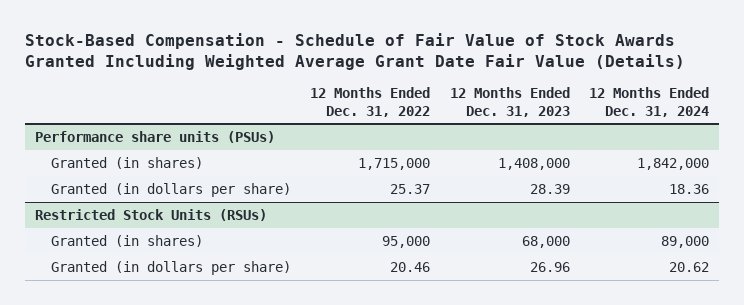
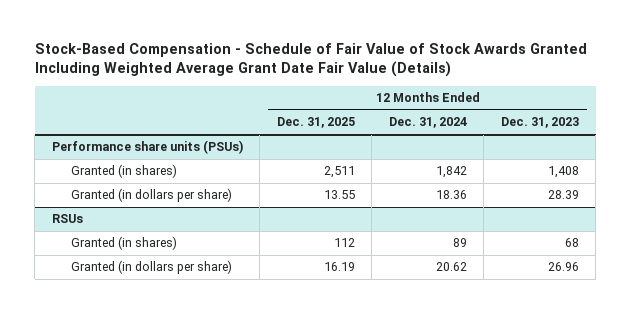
- | 12 Months Ended Dec. 31, 2022 | 12 Months Ended Dec. 31, 2023 | 12 Months Ended Dec. 31, 2024
+ | 12 Months Ended Dec. 31, 2025 | 12 Months Ended Dec. 31, 2024 | 12 Months Ended Dec. 31, 2023
@ Performance share units (PSUs)
- Granted (in shares) | 1,715,000 | 1,408,000 | 1,842,000
+ Granted (in shares) | 2,511 | 1,842 | 1,408
- Restricted Stock Units (RSUs)
- Granted (in shares) | 95,000 | 68,000 | 89,000
+ RSUs
+ Granted (in shares) | 112 | 89 | 68

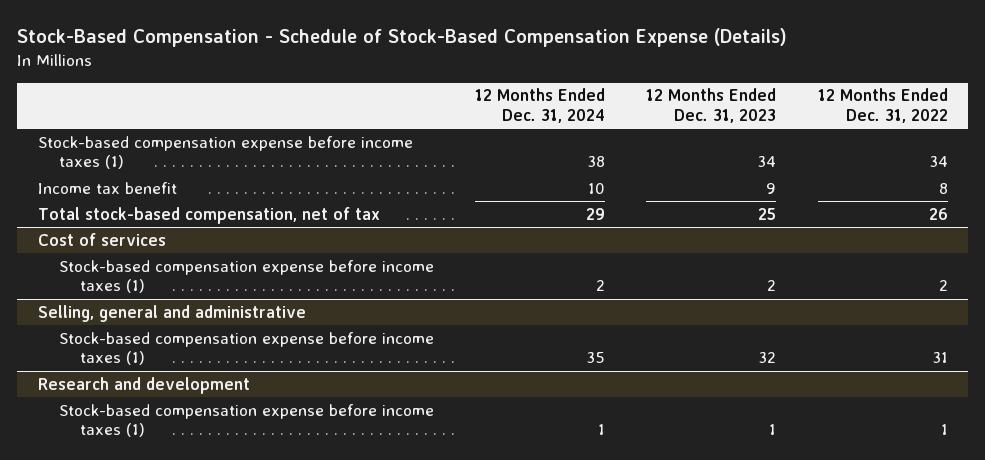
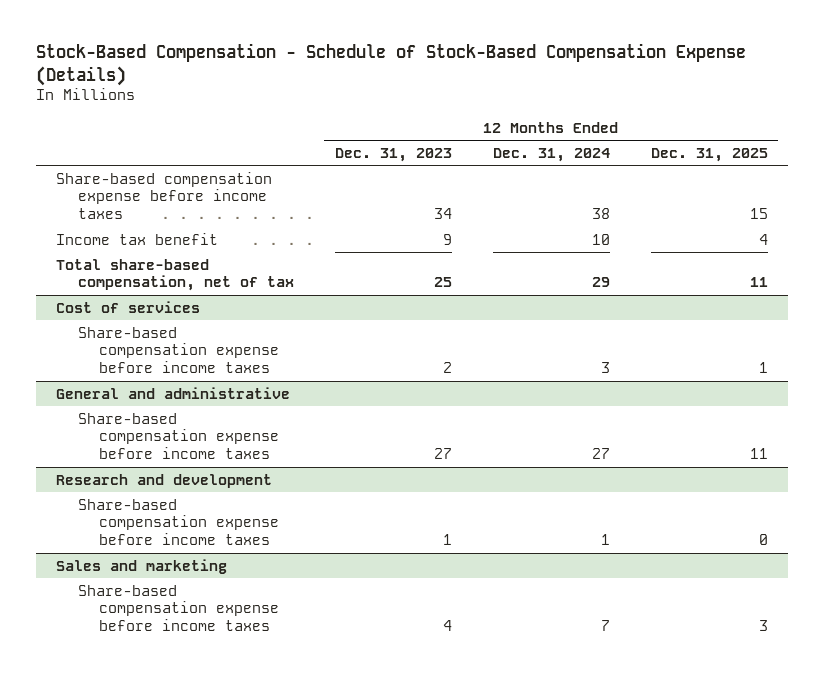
- | 12 Months Ended Dec. 31, 2024 | 12 Months Ended Dec. 31, 2023 | 12 Months Ended Dec. 31, 2022
+ | 12 Months Ended Dec. 31, 2023 | 12 Months Ended Dec. 31, 2024 | 12 Months Ended Dec. 31, 2025
- Stock-based compensation expense before income taxes (1) | 38 | 34 | 34
+ Share-based compensation expense before income taxes | 34 | 38 | 15
- Total stock-based compensation, net of tax | 29 | 25 | 26
+ Total share-based compensation, net of tax | 25 | 29 | 11
@ Cost of services
- Stock-based compensation expense before income taxes (1) | 2 | 2 | 2
- Selling, general and administrative
- Stock-based compensation expense before income taxes (1) | 35 | 32 | 31
@ Cost of services
+ Share-based compensation expense before income taxes | 2 | 3 | 1
+ General and administrative
+ Share-based compensation expense before income taxes | 27 | 27 | 11
@ Research and development
- Stock-based compensation expense before income taxes (1) | 1 | 1 | 1
+ Share-based compensation expense before income taxes | 1 | 1 | 0
+ Sales and marketing
+ Share-based compensation expense before income taxes | 4 | 7 | 3

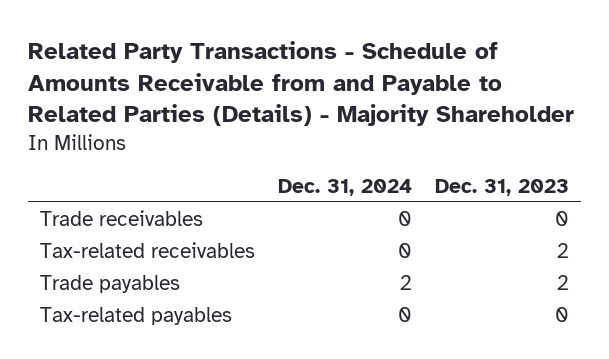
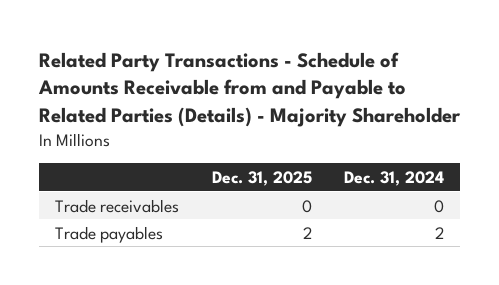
- | Dec. 31, 2024 | Dec. 31, 2023
+ | Dec. 31, 2025 | Dec. 31, 2024
- Tax-related receivables | 0 | 2
- Tax-related payables | 0 | 0

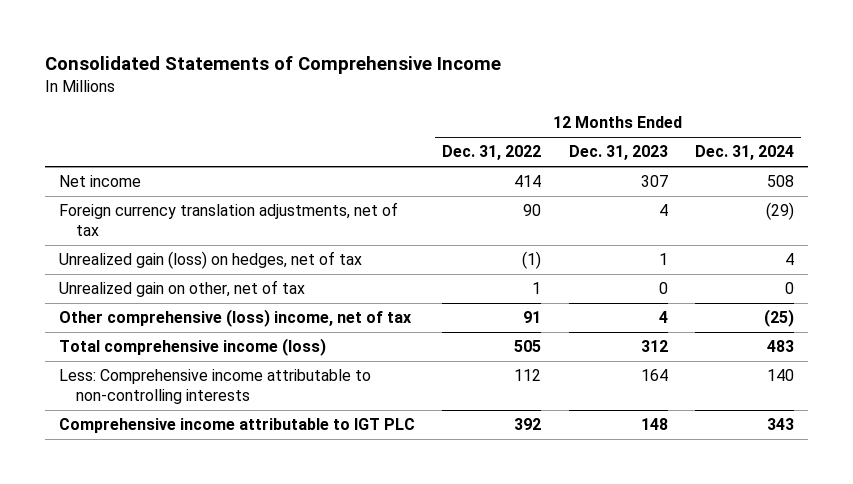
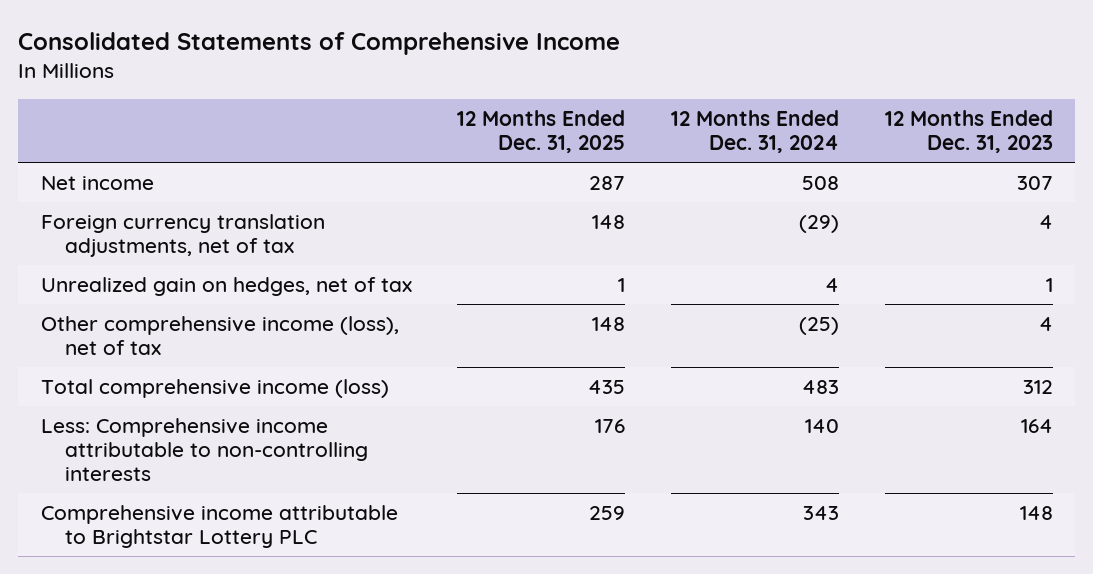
- | 12 Months Ended Dec. 31, 2022 | 12 Months Ended Dec. 31, 2023 | 12 Months Ended Dec. 31, 2024
+ | 12 Months Ended Dec. 31, 2025 | 12 Months Ended Dec. 31, 2024 | 12 Months Ended Dec. 31, 2023
- Unrealized gain (loss) on hedges, net of tax | (1) | 1 | 4
- Unrealized gain on other, net of tax | 1 | 0 | 0
- Other comprehensive (loss) income, net of tax | 91 | 4 | (25)
+ Unrealized gain on hedges, net of tax | 1 | 4 | 1
+ Other comprehensive income (loss), net of tax | 148 | (25) | 4
- Comprehensive income attributable to IGT PLC | 392 | 148 | 343
+ Comprehensive income attributable to Brightstar Lottery PLC | 259 | 343 | 148

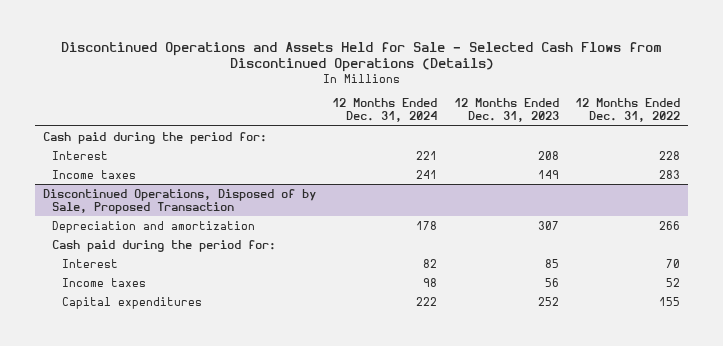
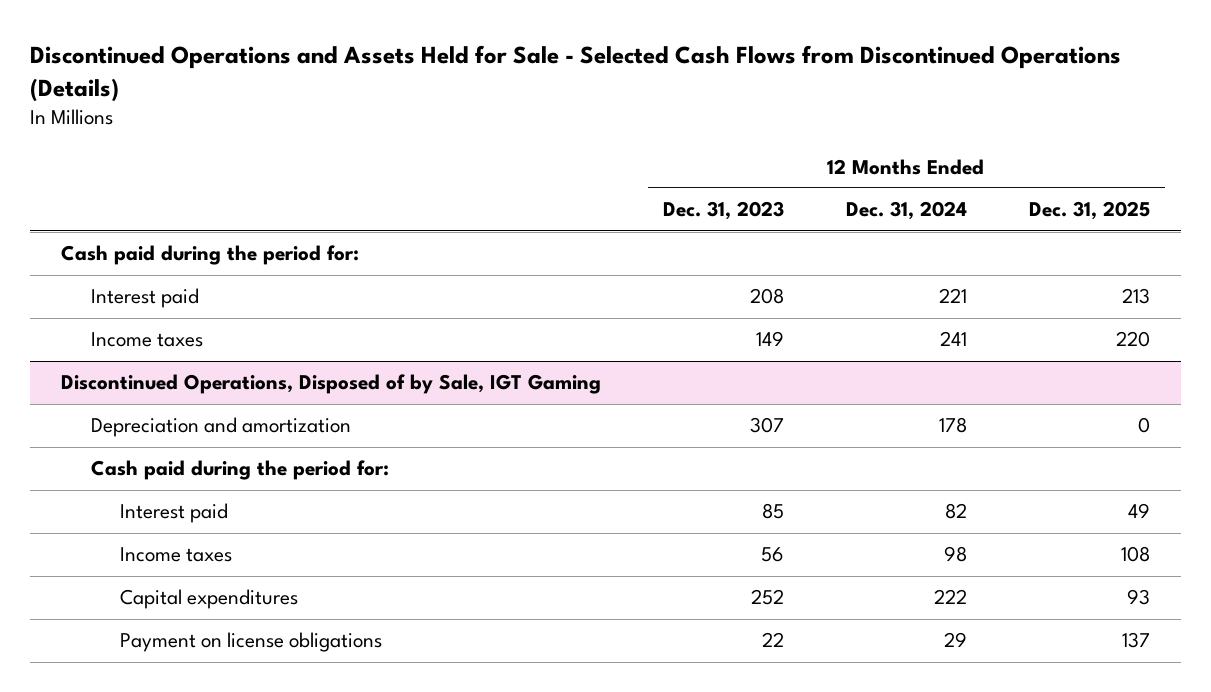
- | 12 Months Ended Dec. 31, 2024 | 12 Months Ended Dec. 31, 2023 | 12 Months Ended Dec. 31, 2022
+ | 12 Months Ended Dec. 31, 2023 | 12 Months Ended Dec. 31, 2024 | 12 Months Ended Dec. 31, 2025
- Interest | 221 | 208 | 228
+ Interest paid | 208 | 221 | 213
- Discontinued Operations, Disposed of by Sale, Proposed Transaction
+ Discontinued Operations, Disposed of by Sale, IGT Gaming
- Interest | 82 | 85 | 70
+ Interest paid | 85 | 82 | 49
+ Payment on license obligations | 22 | 29 | 137

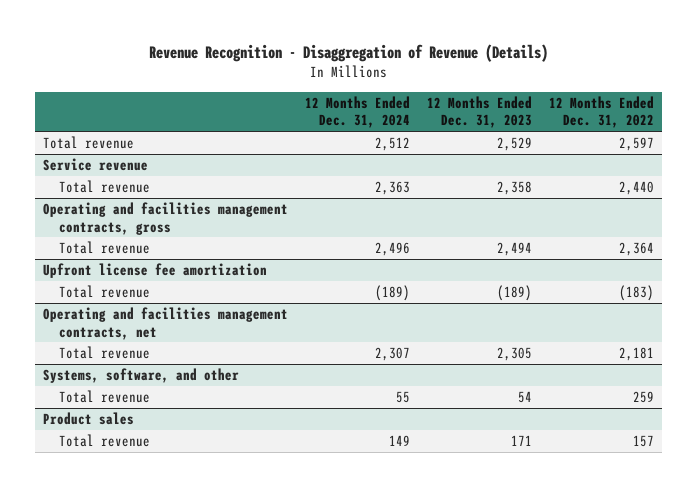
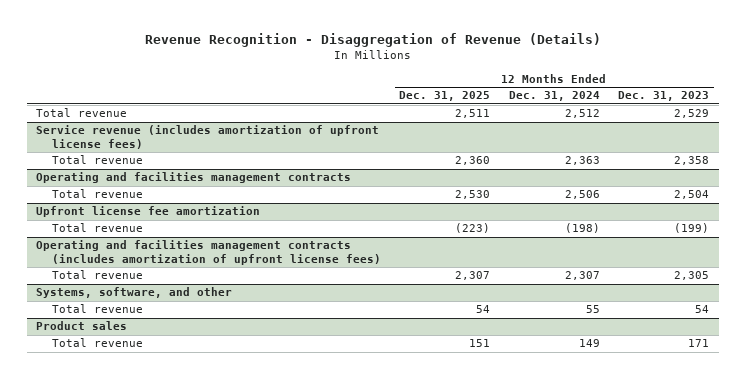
- | 12 Months Ended Dec. 31, 2024 | 12 Months Ended Dec. 31, 2023 | 12 Months Ended Dec. 31, 2022
+ | 12 Months Ended Dec. 31, 2025 | 12 Months Ended Dec. 31, 2024 | 12 Months Ended Dec. 31, 2023
- Service revenue
+ Service revenue (includes amortization of upfront license fees)
- Operating and facilities management contracts, gross
- Total revenue | 2,496 | 2,494 | 2,364
+ Operating and facilities management contracts
+ Total revenue | 2,530 | 2,506 | 2,504
@ Upfront license fee amortization
- Total revenue | (189) | (189) | (183)
- Operating and facilities management contracts, net
@ Upfront license fee amortization
+ Total revenue | (223) | (198) | (199)
+ Operating and facilities management contracts (includes amortization of upfront license fees)

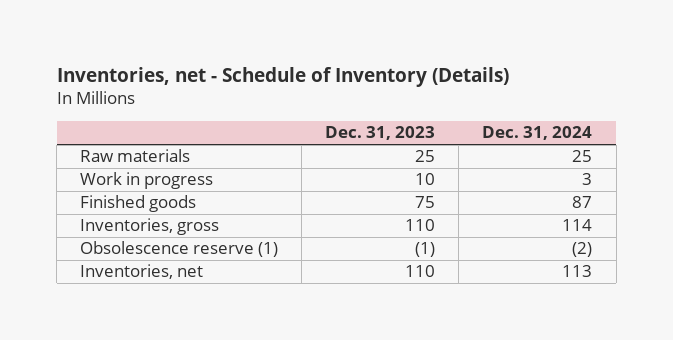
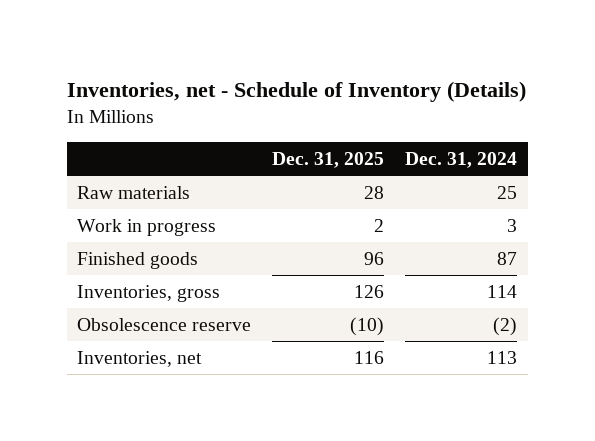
- | Dec. 31, 2023 | Dec. 31, 2024
+ | Dec. 31, 2025 | Dec. 31, 2024
- Obsolescence reserve (1) | (1) | (2)
+ Obsolescence reserve | (10) | (2)

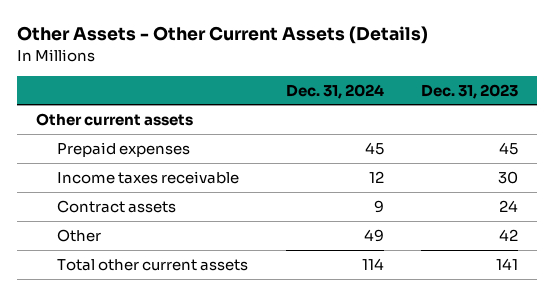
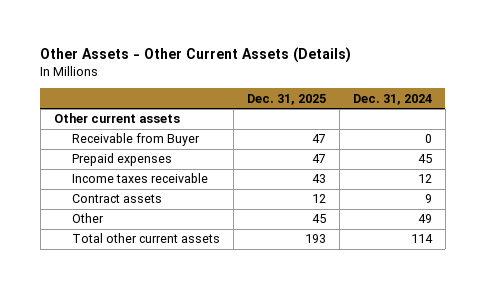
- | Dec. 31, 2024 | Dec. 31, 2023
+ | Dec. 31, 2025 | Dec. 31, 2024
+ Receivable from Buyer | 47 | 0

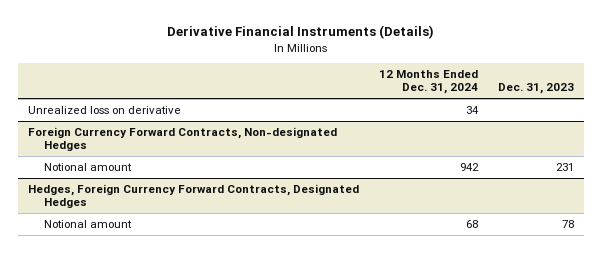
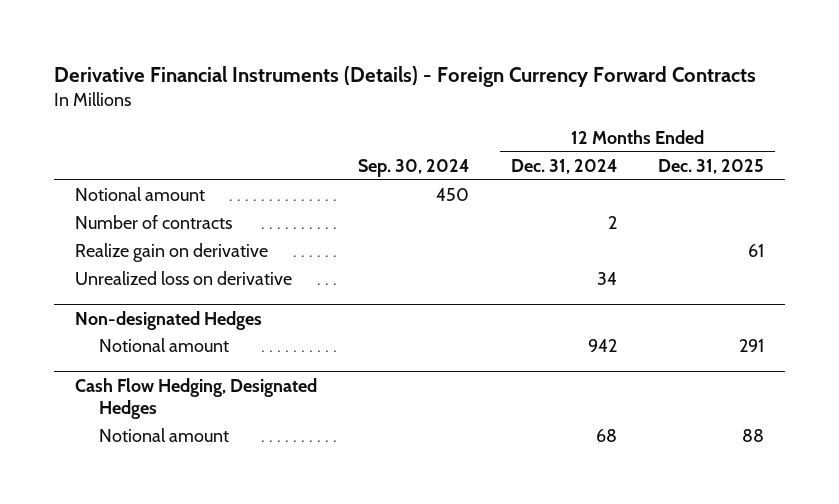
- Derivative Financial Instruments (Details)
+ Derivative Financial Instruments (Details) - Foreign Currency Forward Contracts
- | 12 Months Ended Dec. 31, 2024 | Dec. 31, 2023
+ | Sep. 30, 2024 | 12 Months Ended Dec. 31, 2024 | 12 Months Ended Dec. 31, 2025
+ Notional amount | 450 | |
+ Number of contracts | | 2 |
+ Realize gain on derivative | | | 61
- Foreign Currency Forward Contracts, Non-designated Hedges
+ Non-designated Hedges
- Hedges, Foreign Currency Forward Contracts, Designated Hedges
+ Cash Flow Hedging, Designated Hedges

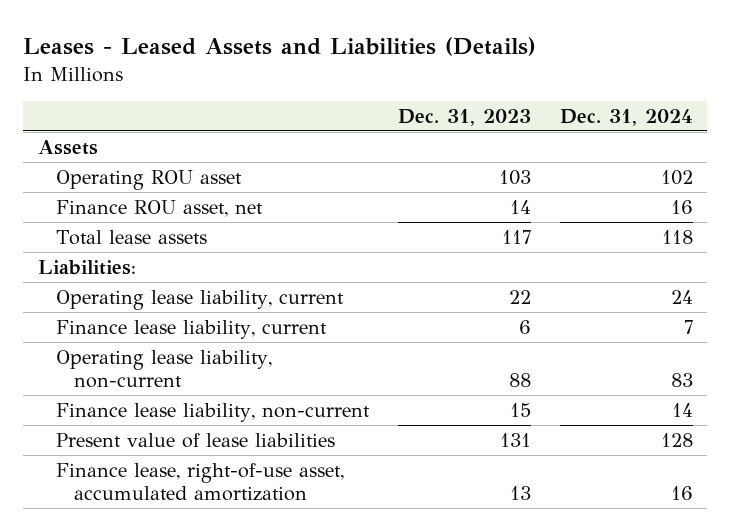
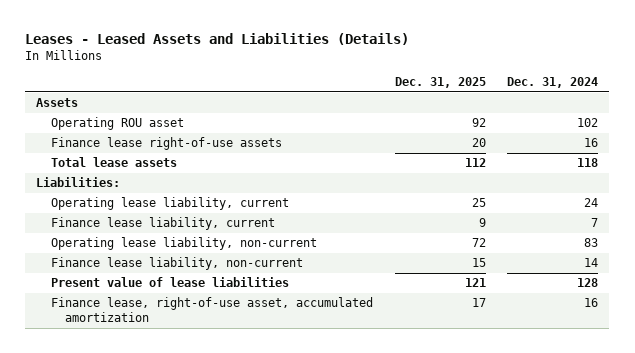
- | Dec. 31, 2023 | Dec. 31, 2024
+ | Dec. 31, 2025 | Dec. 31, 2024
- Finance ROU asset, net | 14 | 16
+ Finance lease right-of-use assets | 20 | 16

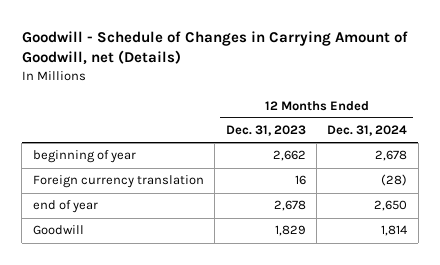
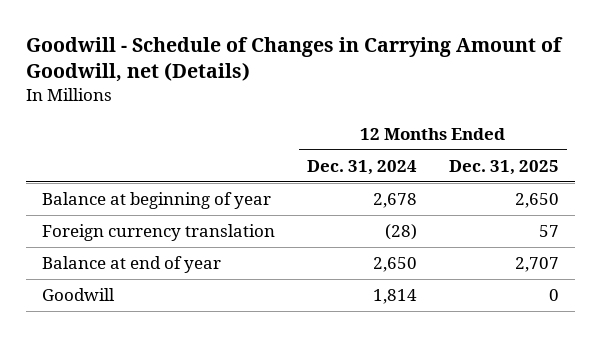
- | 12 Months Ended Dec. 31, 2023 | 12 Months Ended Dec. 31, 2024
+ | 12 Months Ended Dec. 31, 2024 | 12 Months Ended Dec. 31, 2025
- beginning of year | 2,662 | 2,678
+ Balance at beginning of year | 2,678 | 2,650
- end of year | 2,678 | 2,650
+ Balance at end of year | 2,650 | 2,707

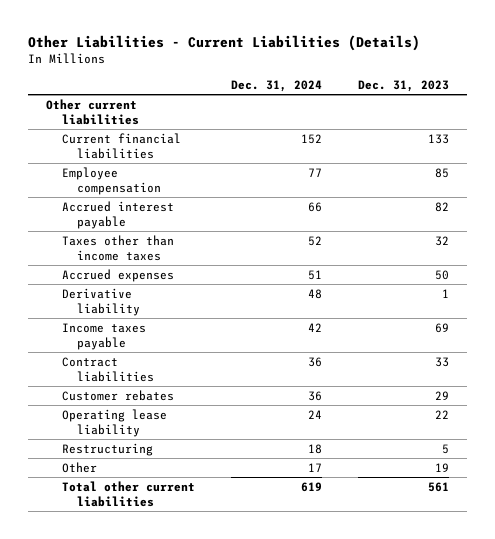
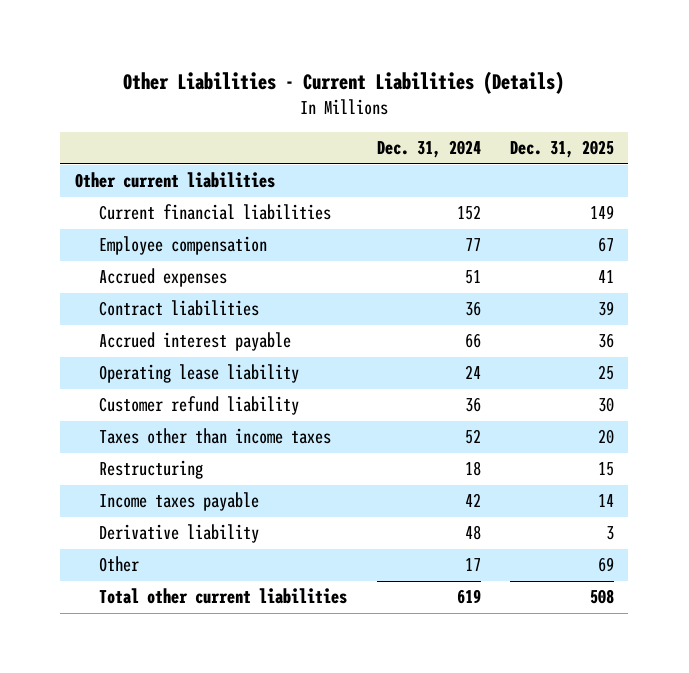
- | Dec. 31, 2024 | Dec. 31, 2023
+ | Dec. 31, 2024 | Dec. 31, 2025
- Customer rebates | 36 | 29
moved down: Accrued interest payable | 66 | 36
+ Customer refund liability | 36 | 30
moved down: Taxes other than income taxes | 52 | 20
moved down: Income taxes payable | 42 | 14
moved down: Derivative liability | 48 | 3

